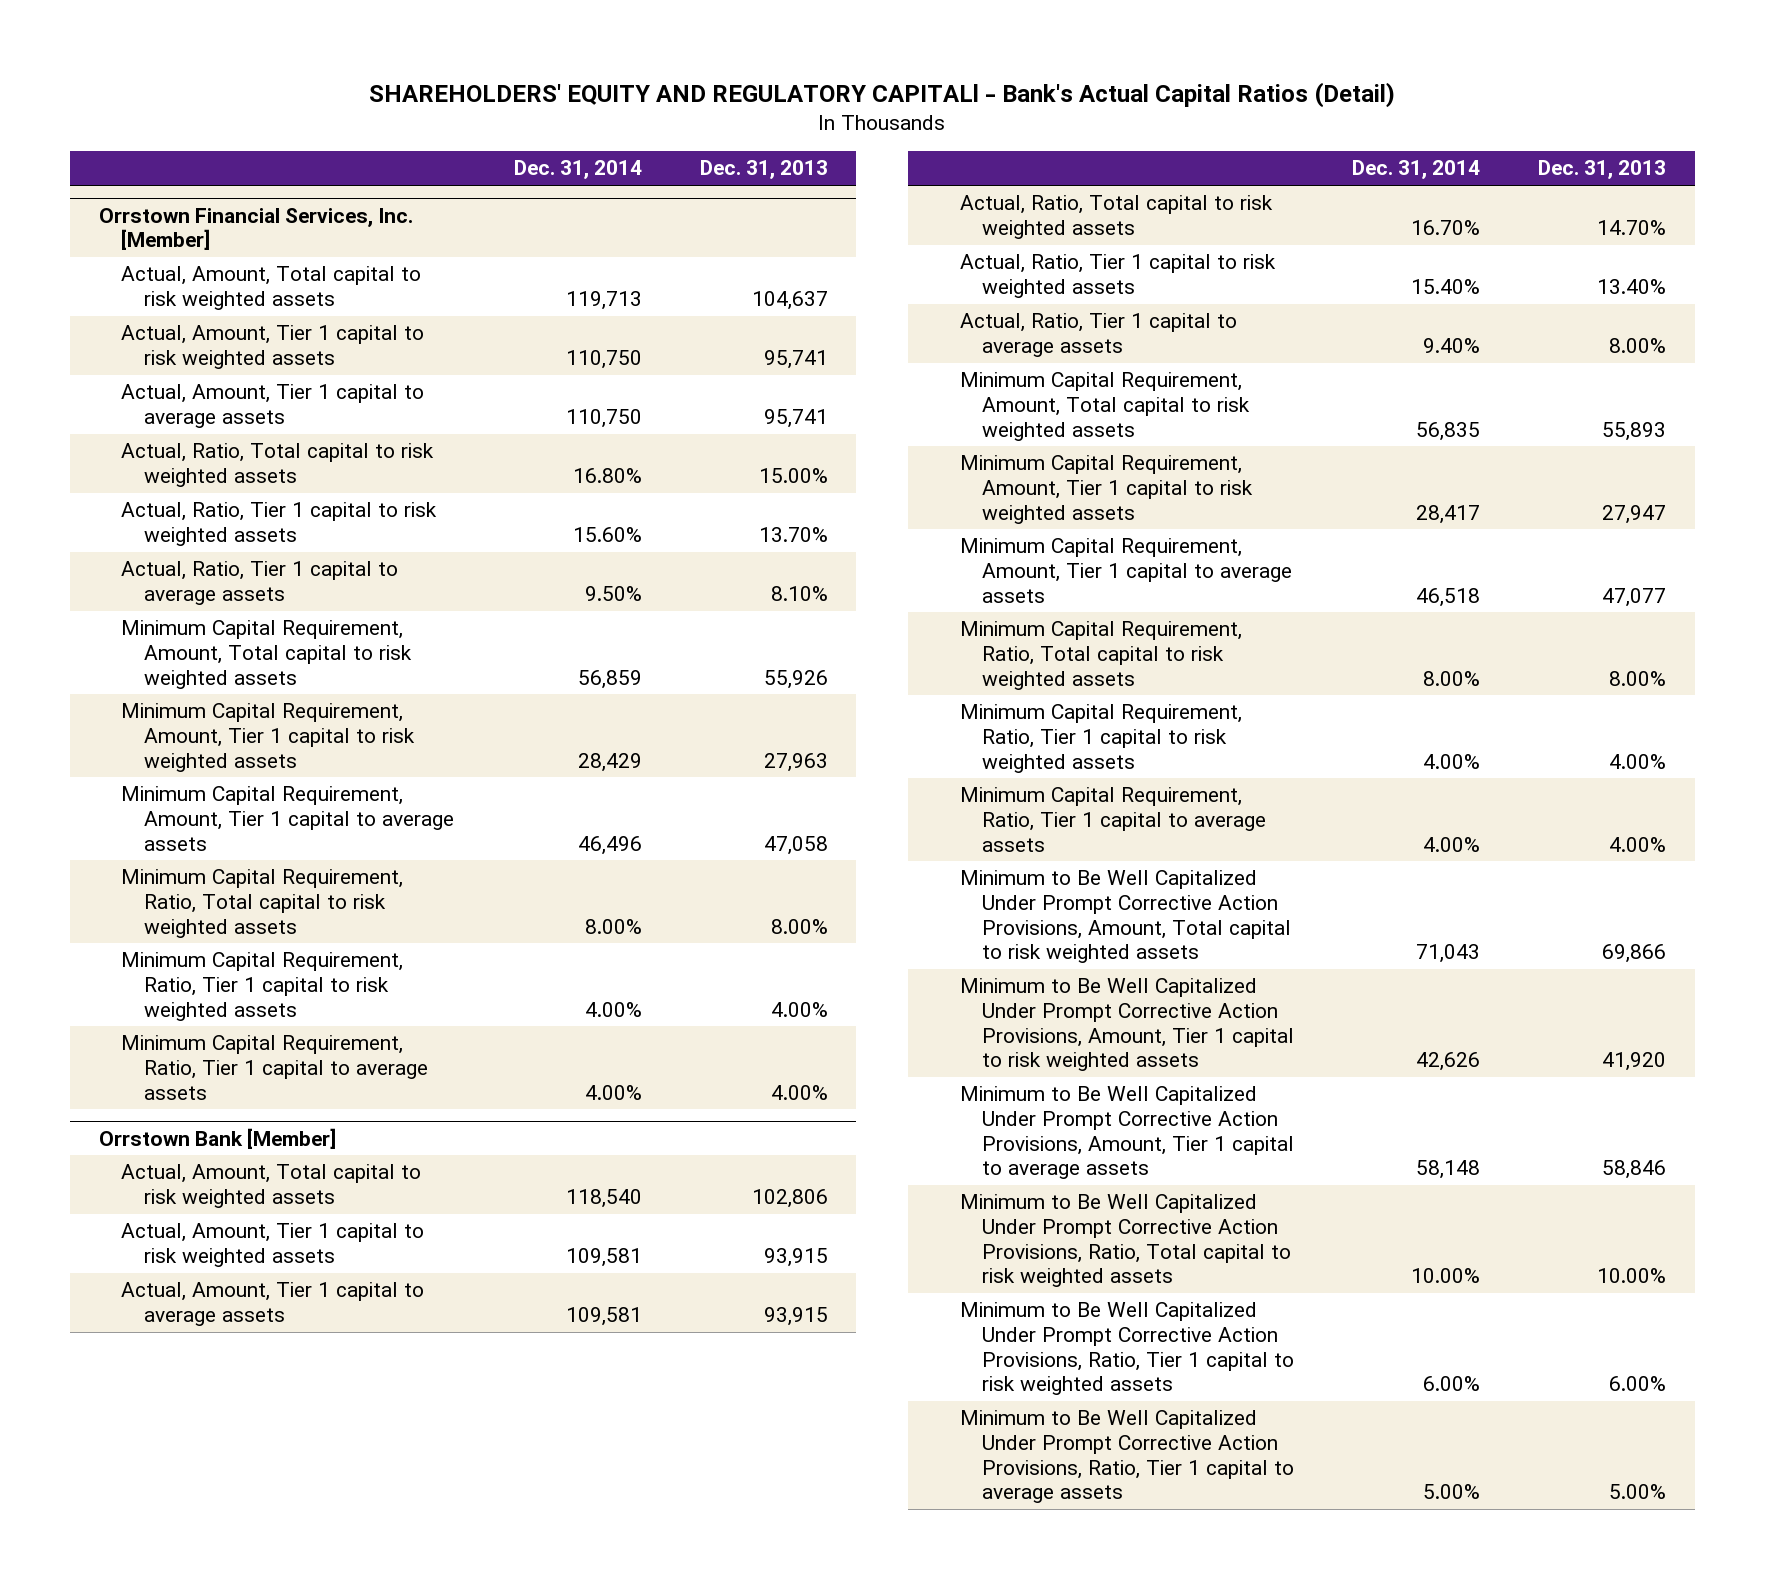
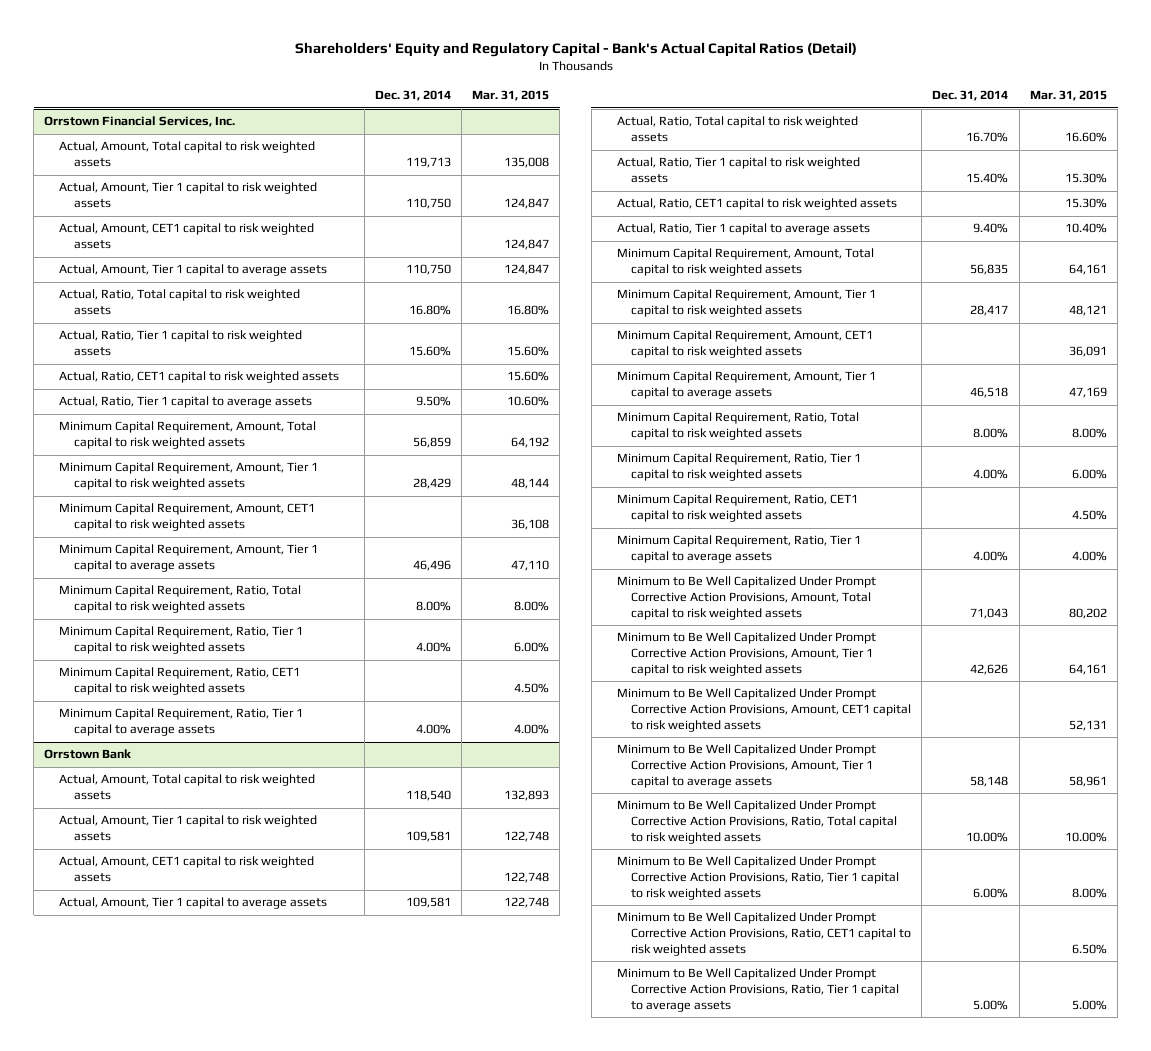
- SHAREHOLDERS' EQUITY AND REGULATORY CAPITALl - Bank's Actual Capital Ratios (Detail)
+ Shareholders' Equity and Regulatory Capital - Bank's Actual Capital Ratios (Detail)
- | Dec. 31, 2014 | Dec. 31, 2013
+ | Dec. 31, 2014 | Mar. 31, 2015
- Orrstown Financial Services, Inc. [Member]
+ Orrstown Financial Services, Inc.
+ Actual, Amount, CET1 capital to risk weighted assets | | 124,847
+ Actual, Ratio, CET1 capital to risk weighted assets | | 15.60%
+ Minimum Capital Requirement, Amount, CET1 capital to risk weighted assets | | 36,108
+ Minimum Capital Requirement, Ratio, CET1 capital to risk weighted assets | | 4.50%
- Orrstown Bank [Member]
+ Orrstown Bank
+ Actual, Amount, CET1 capital to risk weighted assets | | 122,748
+ Actual, Ratio, CET1 capital to risk weighted assets | | 15.30%
+ Minimum Capital Requirement, Amount, CET1 capital to risk weighted assets | | 36,091
+ Minimum Capital Requirement, Ratio, CET1 capital to risk weighted assets | | 4.50%
+ Minimum to Be Well Capitalized Under Prompt Corrective Action Provisions, Amount, CET1 capital to risk weighted assets | | 52,131
+ Minimum to Be Well Capitalized Under Prompt Corrective Action Provisions, Ratio, CET1 capital to risk weighted assets | | 6.50%

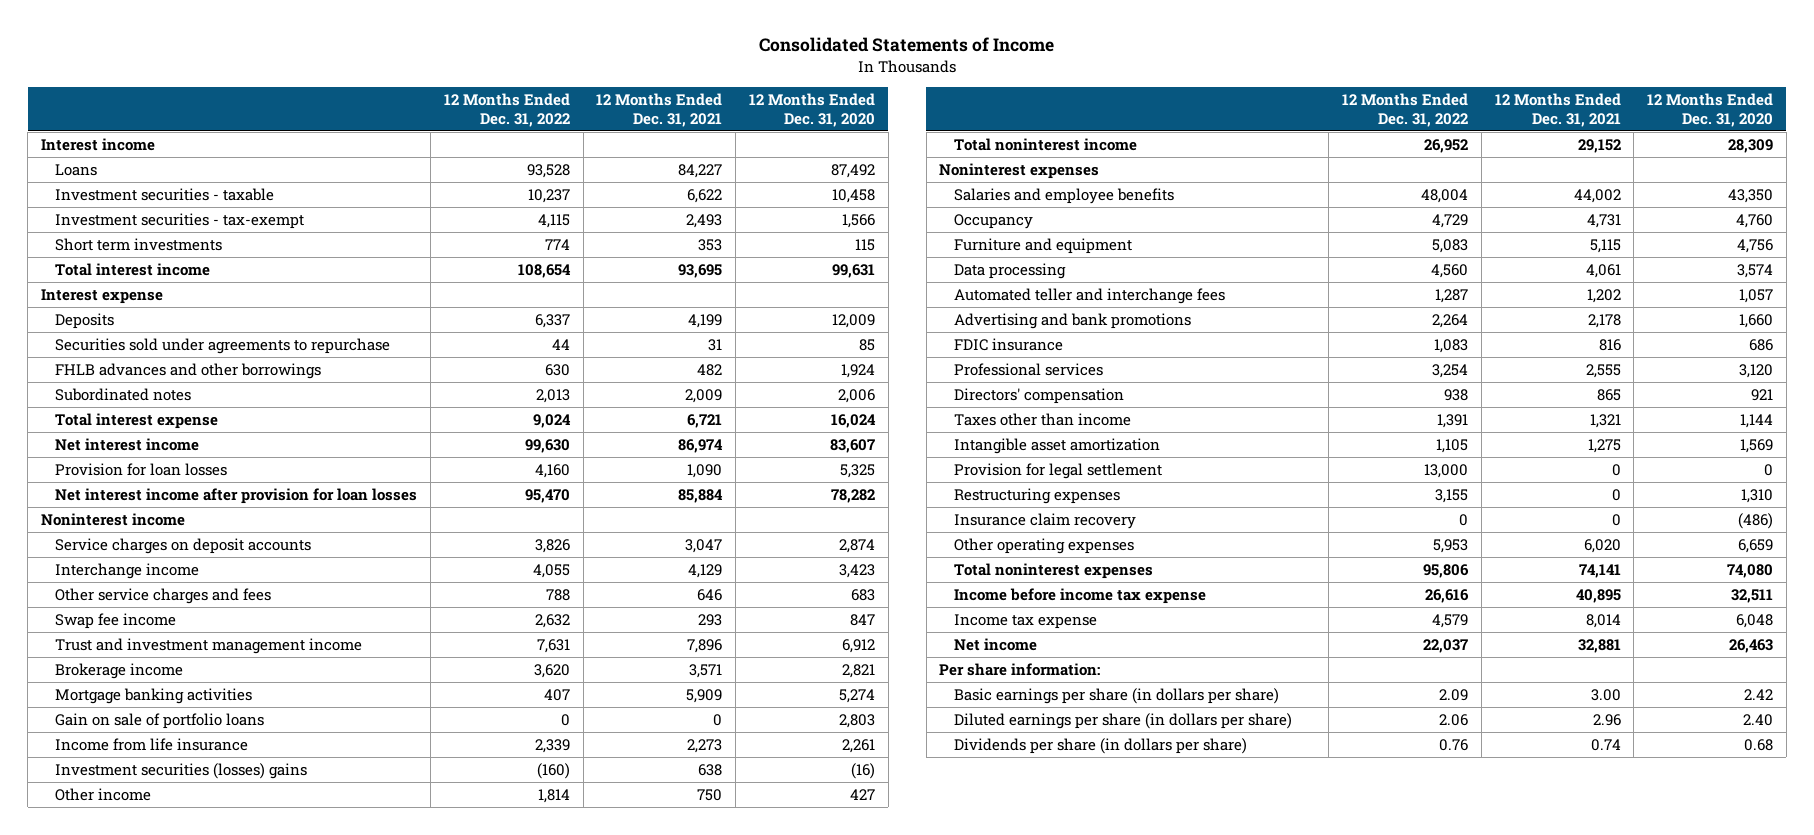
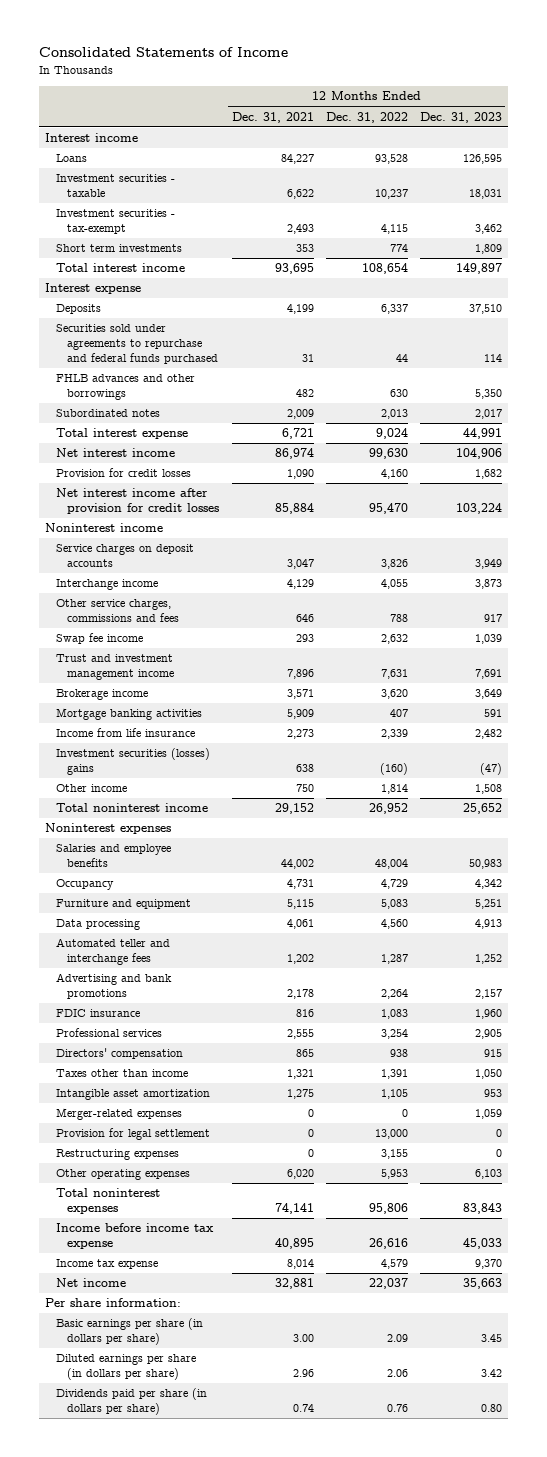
- | 12 Months Ended Dec. 31, 2022 | 12 Months Ended Dec. 31, 2021 | 12 Months Ended Dec. 31, 2020
+ | 12 Months Ended Dec. 31, 2021 | 12 Months Ended Dec. 31, 2022 | 12 Months Ended Dec. 31, 2023
- Securities sold under agreements to repurchase | 44 | 31 | 85
+ Securities sold under agreements to repurchase and federal funds purchased | 31 | 44 | 114
- Provision for loan losses | 4,160 | 1,090 | 5,325
- Net interest income after provision for loan losses | 95,470 | 85,884 | 78,282
+ Provision for credit losses | 1,090 | 4,160 | 1,682
+ Net interest income after provision for credit losses | 85,884 | 95,470 | 103,224
- Other service charges and fees | 788 | 646 | 683
+ Other service charges, commissions and fees | 646 | 788 | 917
- Gain on sale of portfolio loans | 0 | 0 | 2,803
+ Merger-related expenses | 0 | 0 | 1,059
- Insurance claim recovery | 0 | 0 | (486)
- Dividends per share (in dollars per share) | 0.76 | 0.74 | 0.68
+ Dividends paid per share (in dollars per share) | 0.74 | 0.76 | 0.80

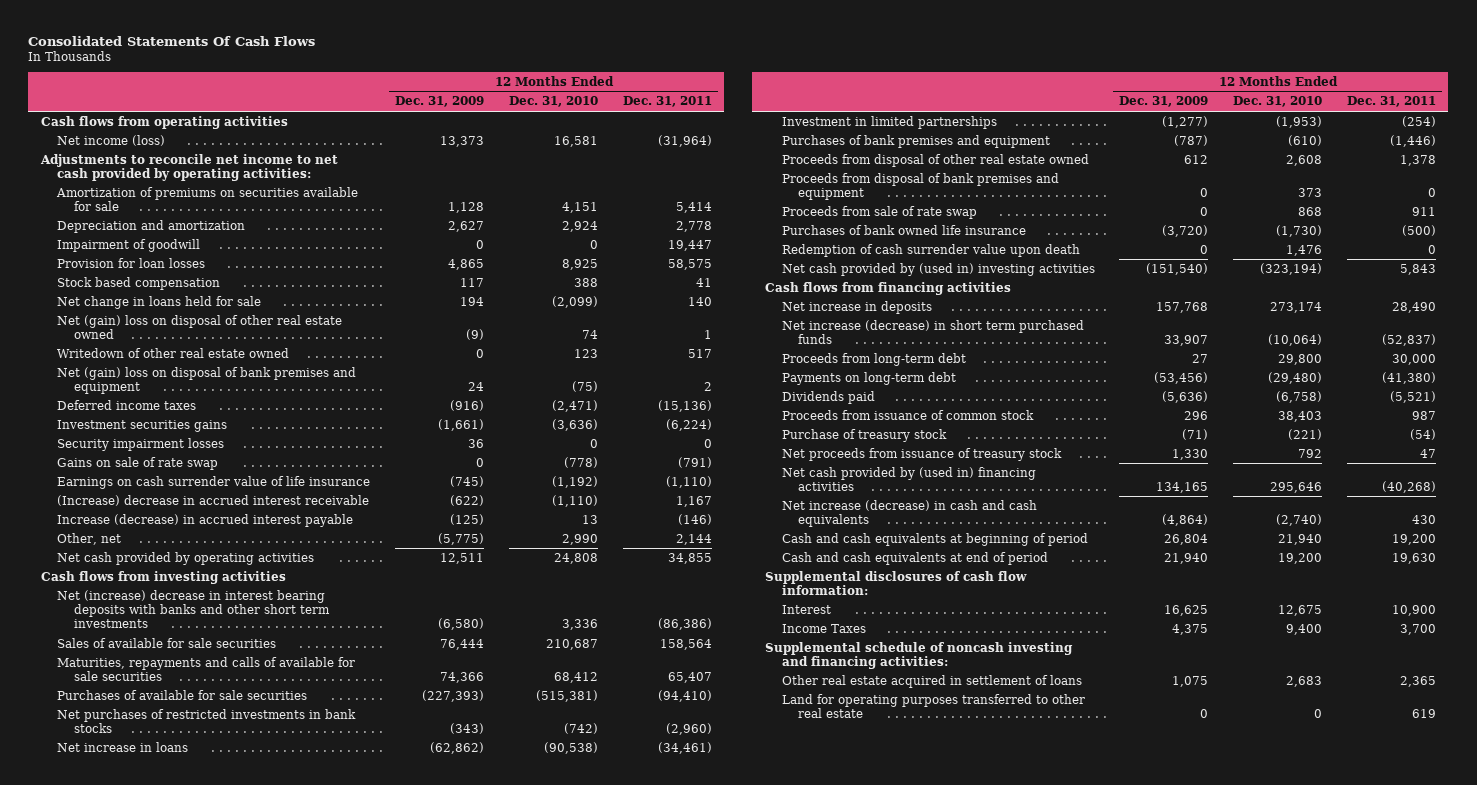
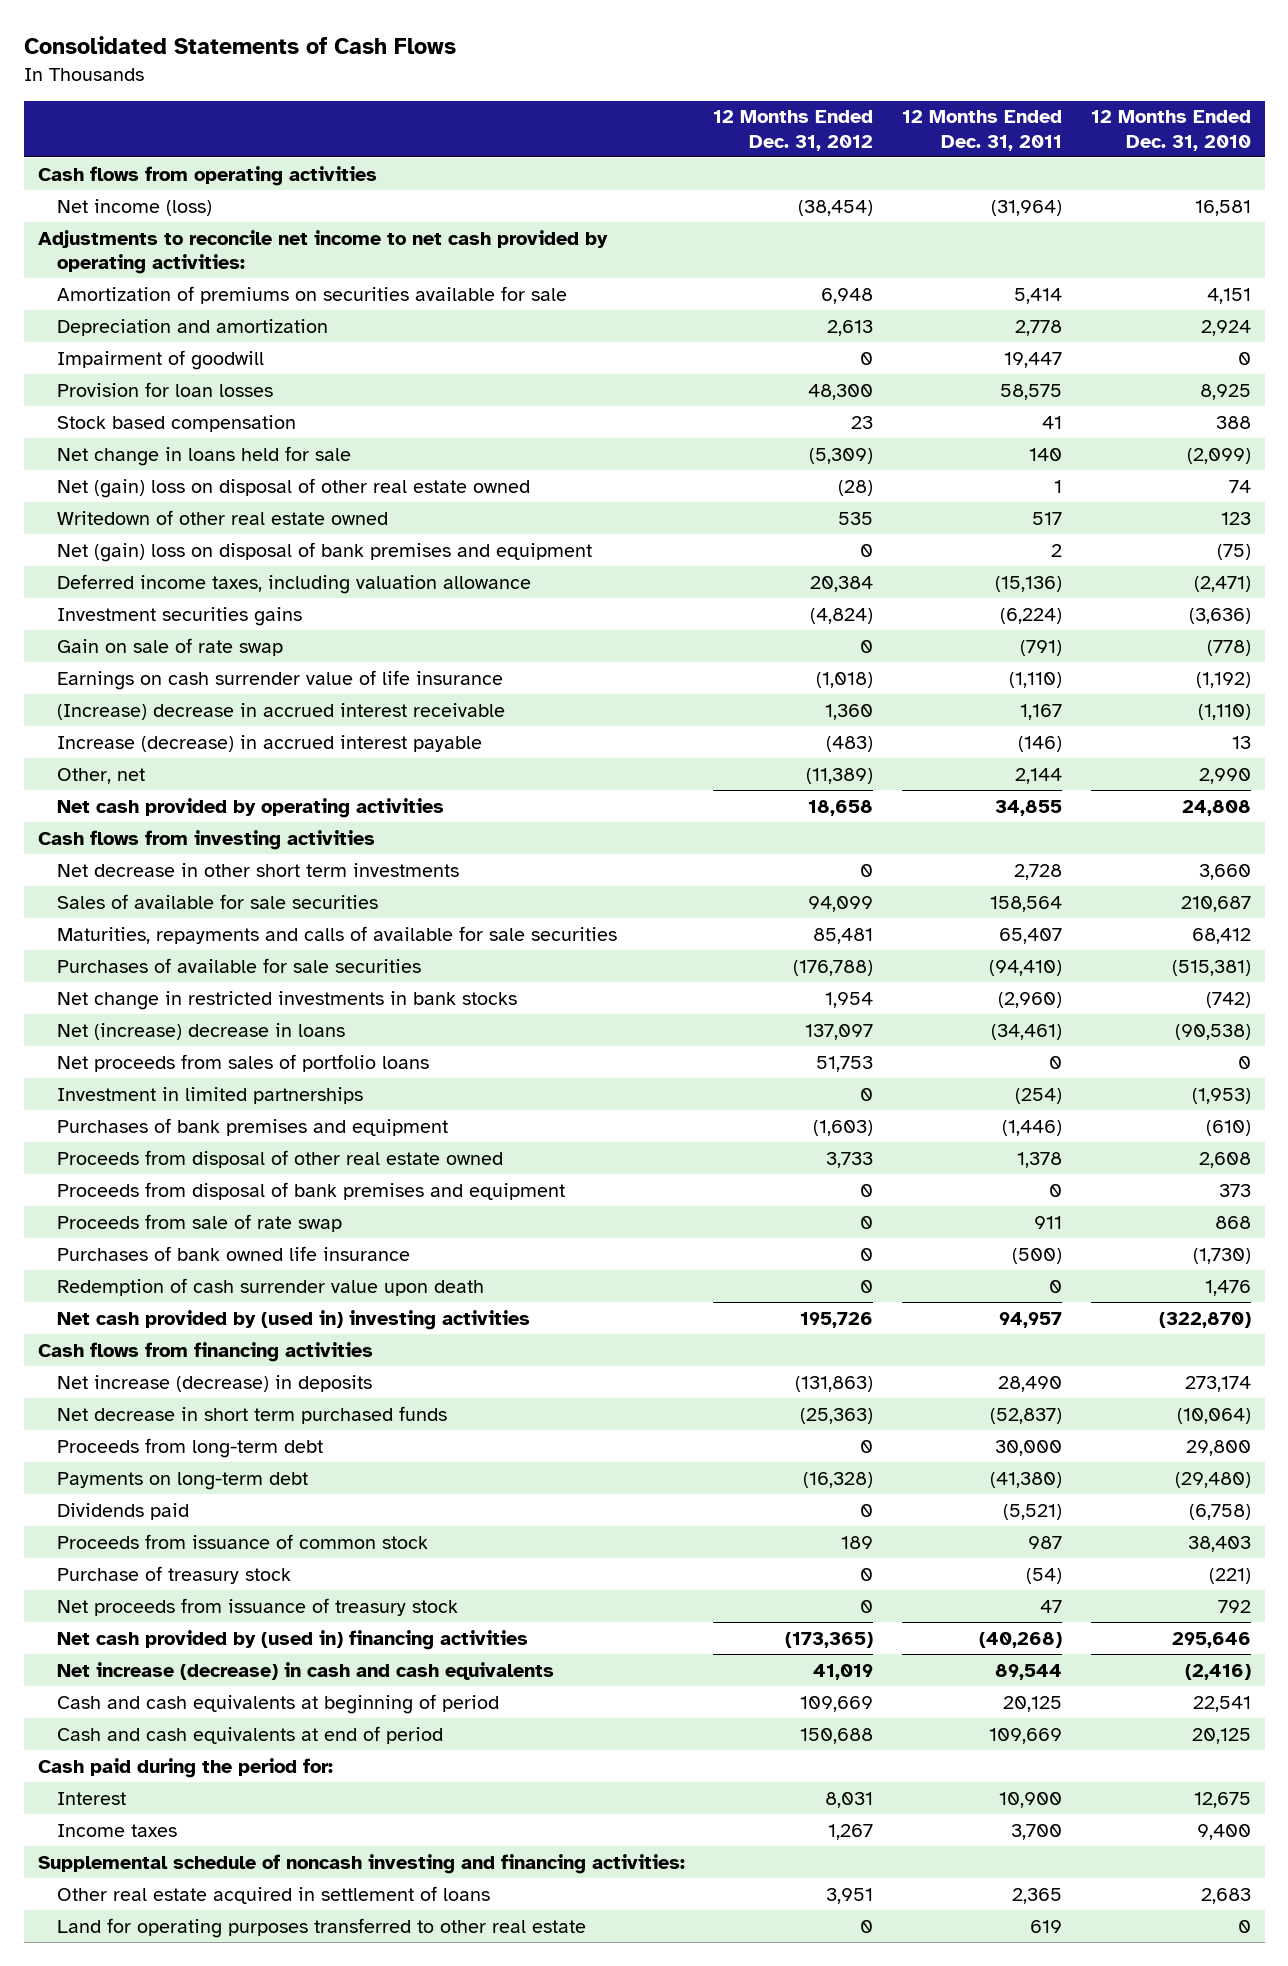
- Consolidated Statements Of Cash Flows
+ Consolidated Statements of Cash Flows
- | 12 Months Ended Dec. 31, 2009 | 12 Months Ended Dec. 31, 2010 | 12 Months Ended Dec. 31, 2011
+ | 12 Months Ended Dec. 31, 2012 | 12 Months Ended Dec. 31, 2011 | 12 Months Ended Dec. 31, 2010
- Deferred income taxes | (916) | (2,471) | (15,136)
+ Deferred income taxes, including valuation allowance | 20,384 | (15,136) | (2,471)
- Security impairment losses | 36 | 0 | 0
- Gains on sale of rate swap | 0 | (778) | (791)
+ Gain on sale of rate swap | 0 | (791) | (778)
- Net (increase) decrease in interest bearing deposits with banks and other short term investments | (6,580) | 3,336 | (86,386)
+ Net decrease in other short term investments | 0 | 2,728 | 3,660
- Net purchases of restricted investments in bank stocks | (343) | (742) | (2,960)
- Net increase in loans | (62,862) | (90,538) | (34,461)
+ Net change in restricted investments in bank stocks | 1,954 | (2,960) | (742)
+ Net (increase) decrease in loans | 137,097 | (34,461) | (90,538)
+ Net proceeds from sales of portfolio loans | 51,753 | 0 | 0
- Net cash provided by (used in) investing activities | (151,540) | (323,194) | 5,843
+ Net cash provided by (used in) investing activities | 195,726 | 94,957 | (322,870)
- Net increase in deposits | 157,768 | 273,174 | 28,490
- Net increase (decrease) in short term purchased funds | 33,907 | (10,064) | (52,837)
+ Net increase (decrease) in deposits | (131,863) | 28,490 | 273,174
+ Net decrease in short term purchased funds | (25,363) | (52,837) | (10,064)
- Net increase (decrease) in cash and cash equivalents | (4,864) | (2,740) | 430
- Cash and cash equivalents at beginning of period | 26,804 | 21,940 | 19,200
- Cash and cash equivalents at end of period | 21,940 | 19,200 | 19,630
- Supplemental disclosures of cash flow information:
+ Net increase (decrease) in cash and cash equivalents | 41,019 | 89,544 | (2,416)
+ Cash and cash equivalents at beginning of period | 109,669 | 20,125 | 22,541
+ Cash and cash equivalents at end of period | 150,688 | 109,669 | 20,125
+ Cash paid during the period for:
- Income Taxes | 4,375 | 9,400 | 3,700
+ Income taxes | 1,267 | 3,700 | 9,400

